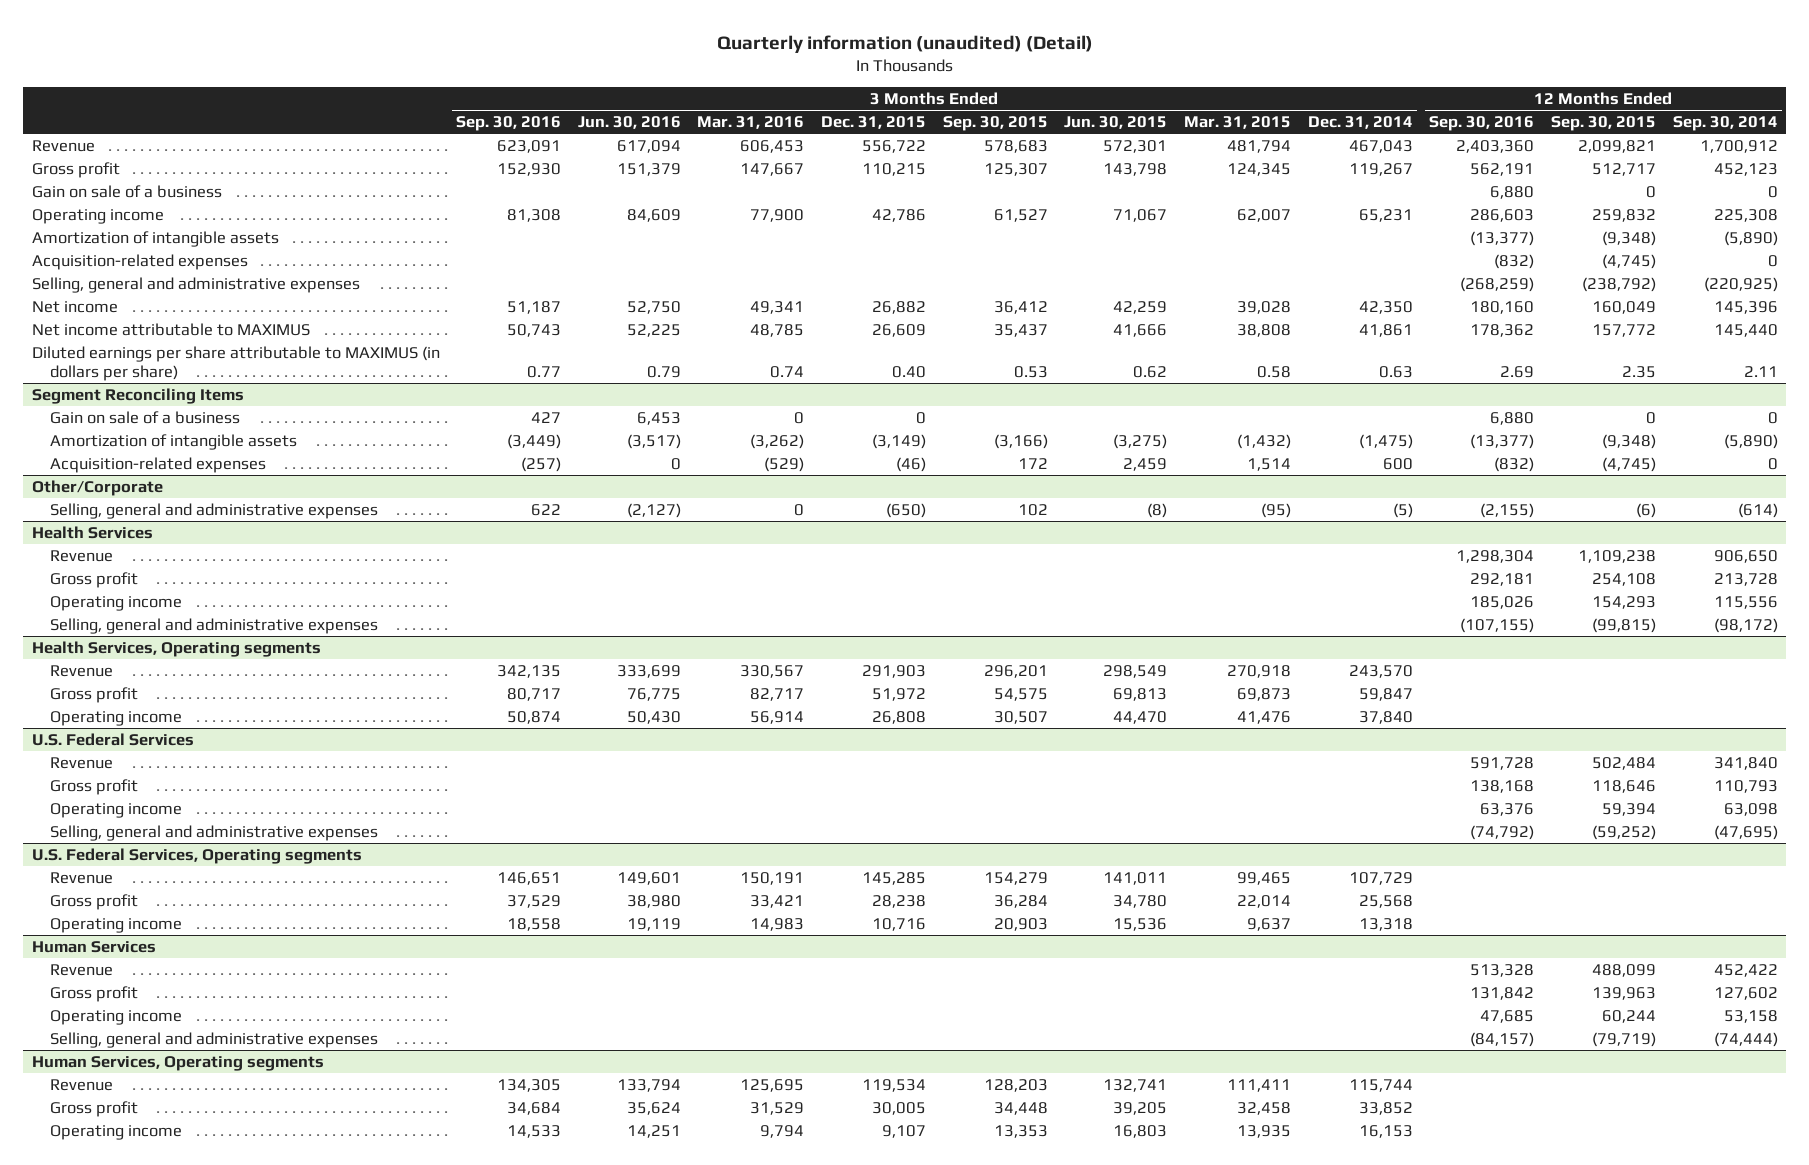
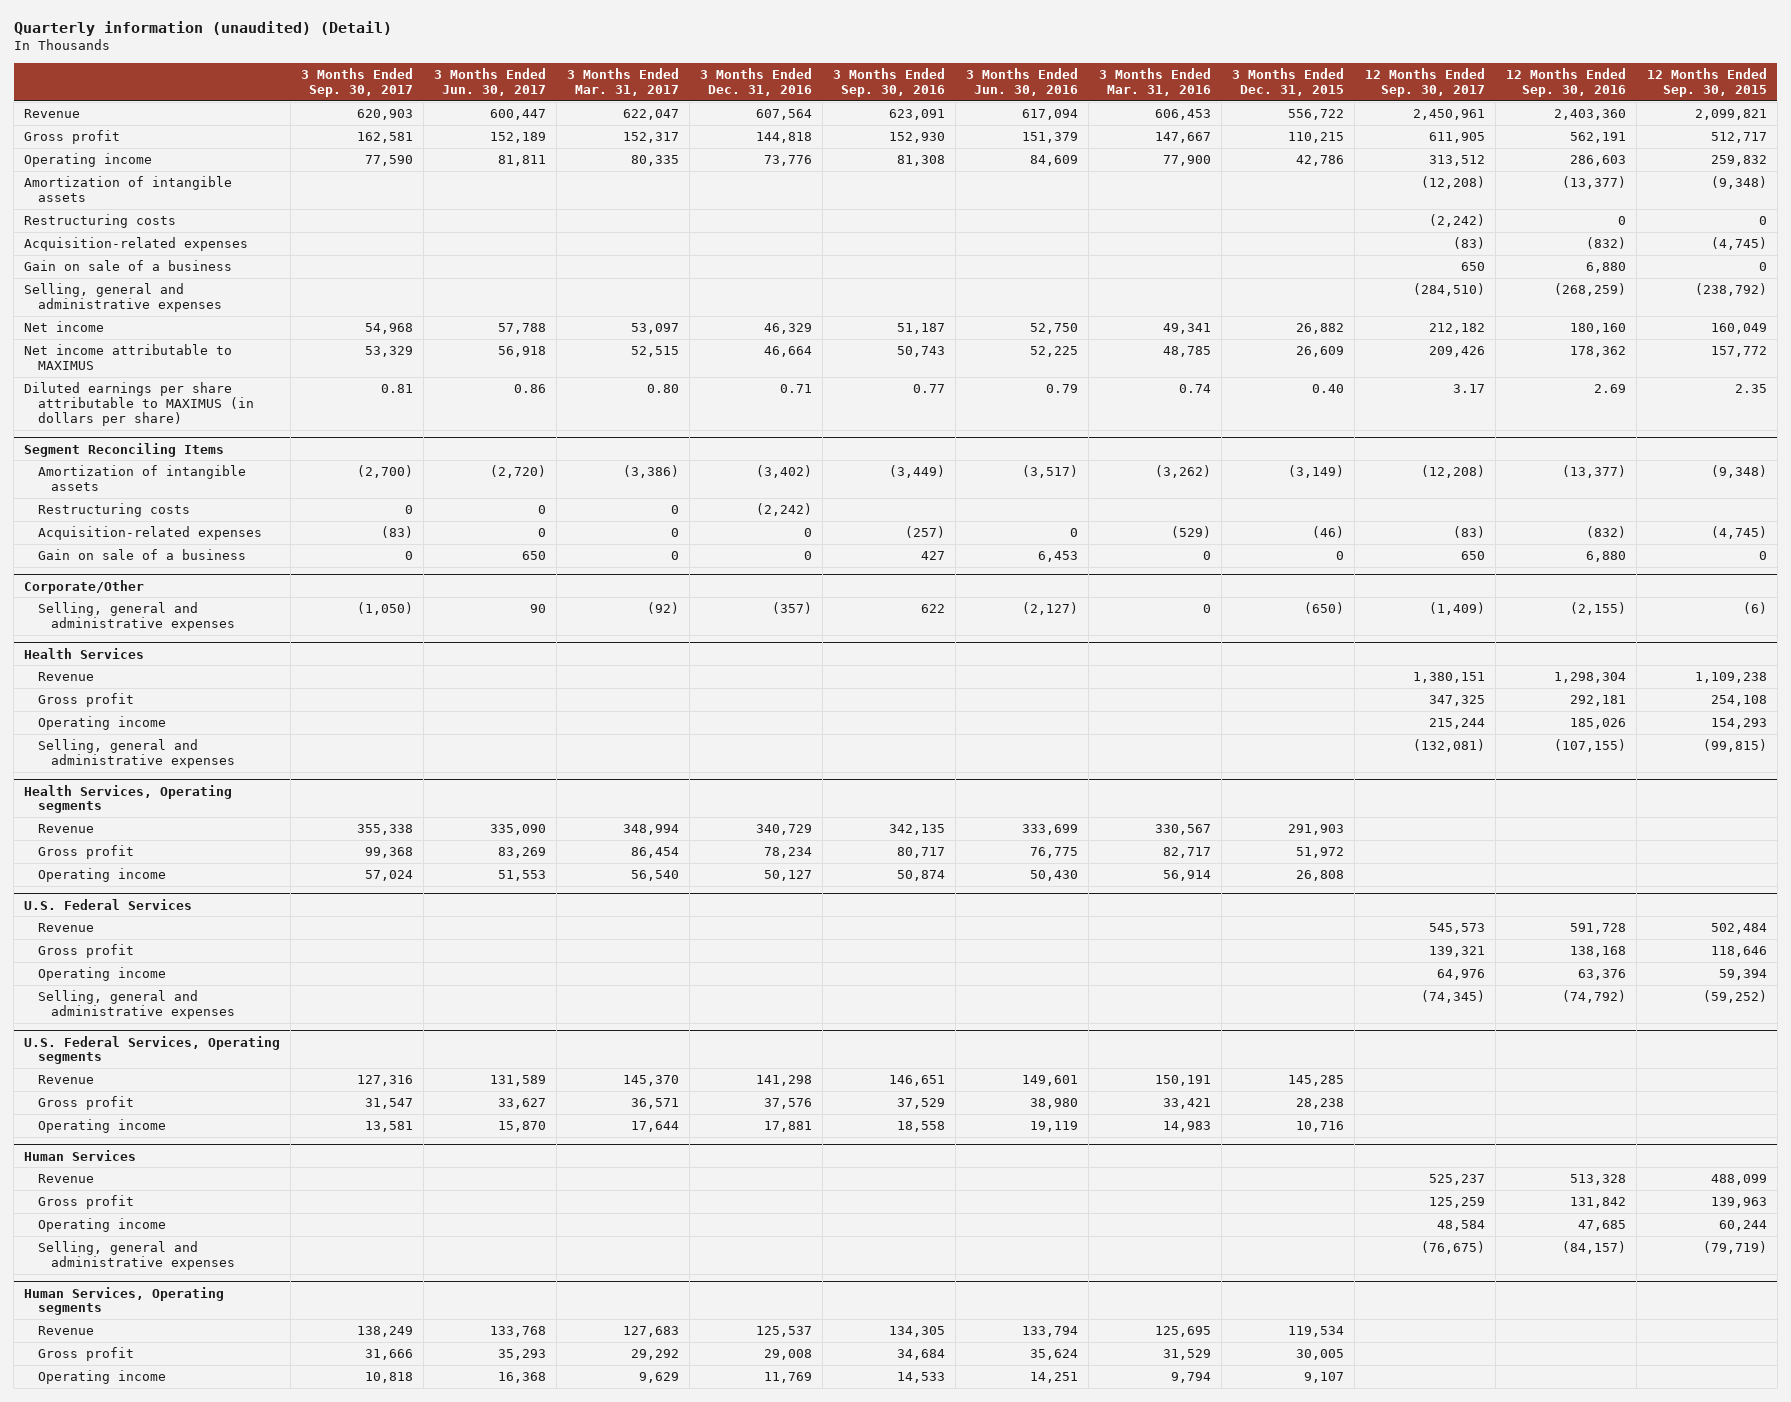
- | 3 Months Ended Sep. 30, 2016 | 3 Months Ended Jun. 30, 2016 | 3 Months Ended Mar. 31, 2016 | 3 Months Ended Dec. 31, 2015 | 3 Months Ended Sep. 30, 2015 | 3 Months Ended Jun. 30, 2015 | 3 Months Ended Mar. 31, 2015 | 3 Months Ended Dec. 31, 2014 | 12 Months Ended Sep. 30, 2016 | 12 Months Ended Sep. 30, 2015 | 12 Months Ended Sep. 30, 2014
+ | 3 Months Ended Sep. 30, 2017 | 3 Months Ended Jun. 30, 2017 | 3 Months Ended Mar. 31, 2017 | 3 Months Ended Dec. 31, 2016 | 3 Months Ended Sep. 30, 2016 | 3 Months Ended Jun. 30, 2016 | 3 Months Ended Mar. 31, 2016 | 3 Months Ended Dec. 31, 2015 | 12 Months Ended Sep. 30, 2017 | 12 Months Ended Sep. 30, 2016 | 12 Months Ended Sep. 30, 2015
+ Restructuring costs | | | | | | | | | (2,242) | 0 | 0
moved down: Gain on sale of a business | | | | | | | | | 650 | 6,880 | 0
@ Segment Reconciling Items
+ Restructuring costs | 0 | 0 | 0 | (2,242) | | | | | | |
- Other/Corporate
@ Segment Reconciling Items
moved down: Gain on sale of a business | 0 | 650 | 0 | 0 | 427 | 6,453 | 0 | 0 | 650 | 6,880 | 0
+ Corporate/Other

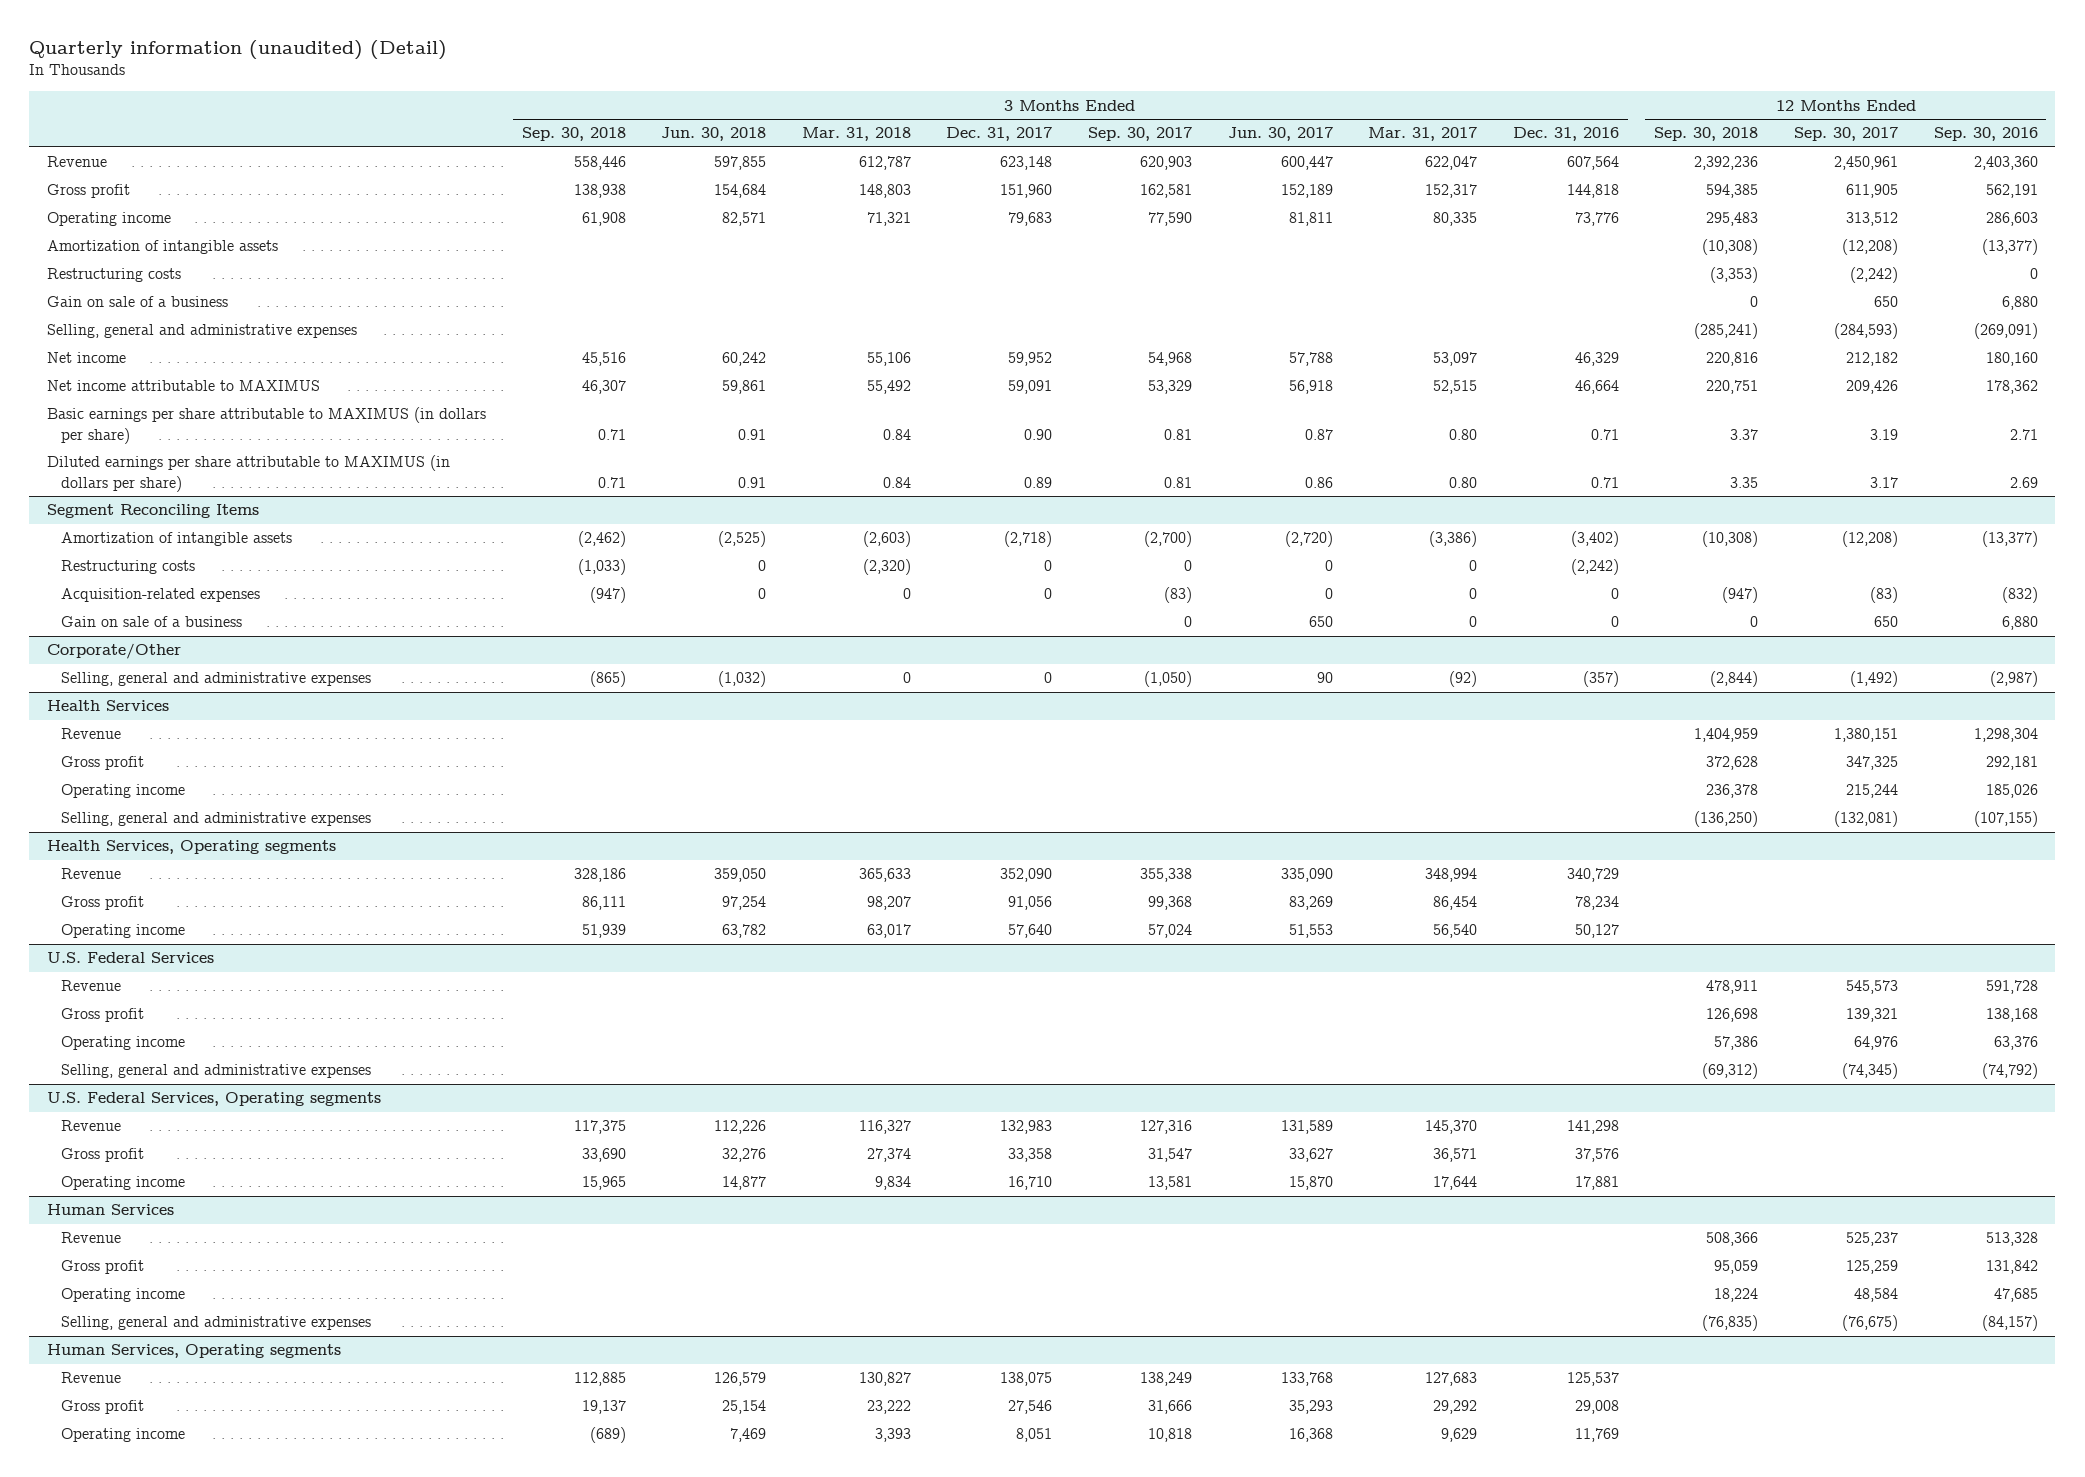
- | 3 Months Ended Sep. 30, 2017 | 3 Months Ended Jun. 30, 2017 | 3 Months Ended Mar. 31, 2017 | 3 Months Ended Dec. 31, 2016 | 3 Months Ended Sep. 30, 2016 | 3 Months Ended Jun. 30, 2016 | 3 Months Ended Mar. 31, 2016 | 3 Months Ended Dec. 31, 2015 | 12 Months Ended Sep. 30, 2017 | 12 Months Ended Sep. 30, 2016 | 12 Months Ended Sep. 30, 2015
+ | 3 Months Ended Sep. 30, 2018 | 3 Months Ended Jun. 30, 2018 | 3 Months Ended Mar. 31, 2018 | 3 Months Ended Dec. 31, 2017 | 3 Months Ended Sep. 30, 2017 | 3 Months Ended Jun. 30, 2017 | 3 Months Ended Mar. 31, 2017 | 3 Months Ended Dec. 31, 2016 | 12 Months Ended Sep. 30, 2018 | 12 Months Ended Sep. 30, 2017 | 12 Months Ended Sep. 30, 2016
- Acquisition-related expenses | | | | | | | | | (83) | (832) | (4,745)
- Selling, general and administrative expenses | | | | | | | | | (284,510) | (268,259) | (238,792)
+ Selling, general and administrative expenses | | | | | | | | | (285,241) | (284,593) | (269,091)
+ Basic earnings per share attributable to MAXIMUS (in dollars per share) | 0.71 | 0.91 | 0.84 | 0.90 | 0.81 | 0.87 | 0.80 | 0.71 | 3.37 | 3.19 | 2.71
@ Corporate/Other
- Selling, general and administrative expenses | (1,050) | 90 | (92) | (357) | 622 | (2,127) | 0 | (650) | (1,409) | (2,155) | (6)
+ Selling, general and administrative expenses | (865) | (1,032) | 0 | 0 | (1,050) | 90 | (92) | (357) | (2,844) | (1,492) | (2,987)

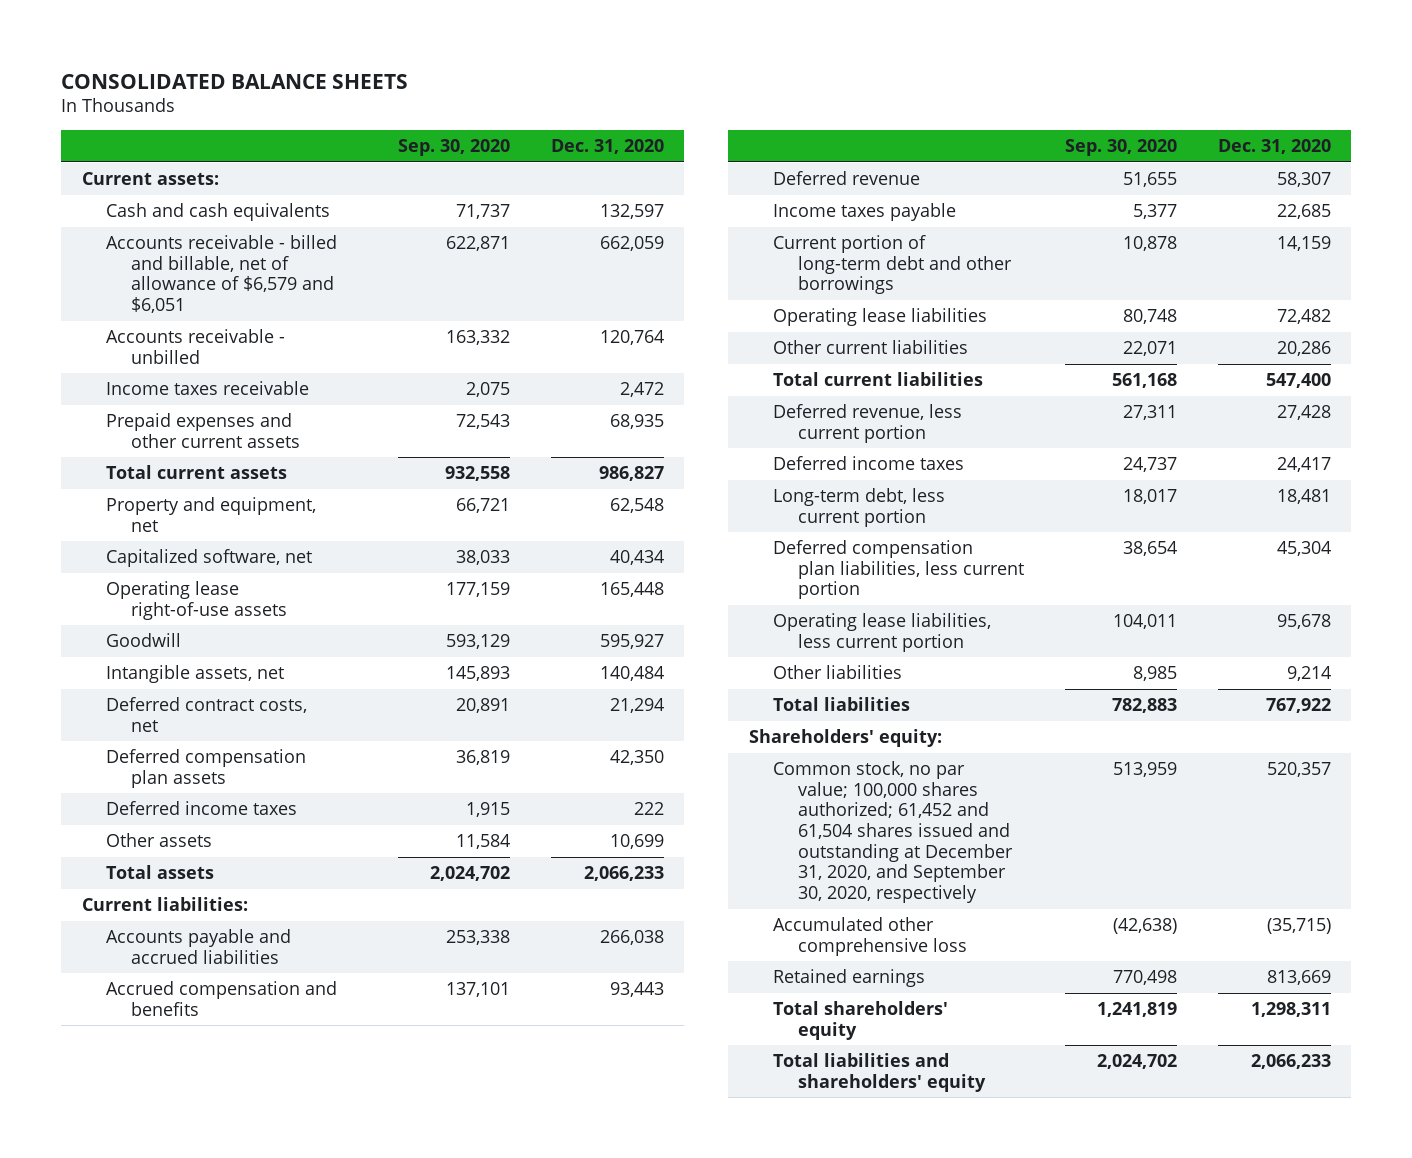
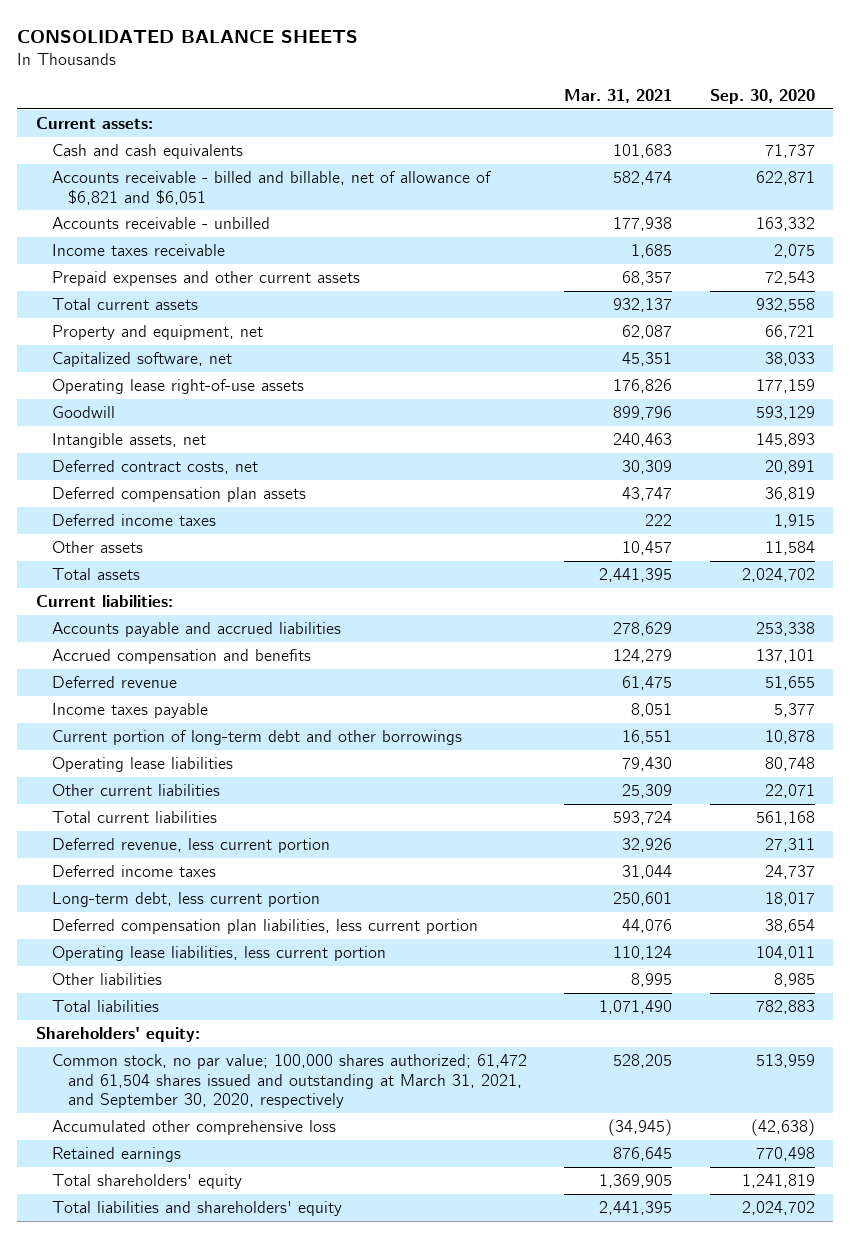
- | Sep. 30, 2020 | Dec. 31, 2020
+ | Mar. 31, 2021 | Sep. 30, 2020
- Accounts receivable - billed and billable, net of allowance of $6,579 and $6,051 | 622,871 | 662,059
+ Accounts receivable - billed and billable, net of allowance of $6,821 and $6,051 | 582,474 | 622,871
- Common stock, no par value; 100,000 shares authorized; 61,452 and 61,504 shares issued and outstanding at December 31, 2020, and September 30, 2020, respectively | 513,959 | 520,357
+ Common stock, no par value; 100,000 shares authorized; 61,472 and 61,504 shares issued and outstanding at March 31, 2021, and September 30, 2020, respectively | 528,205 | 513,959

